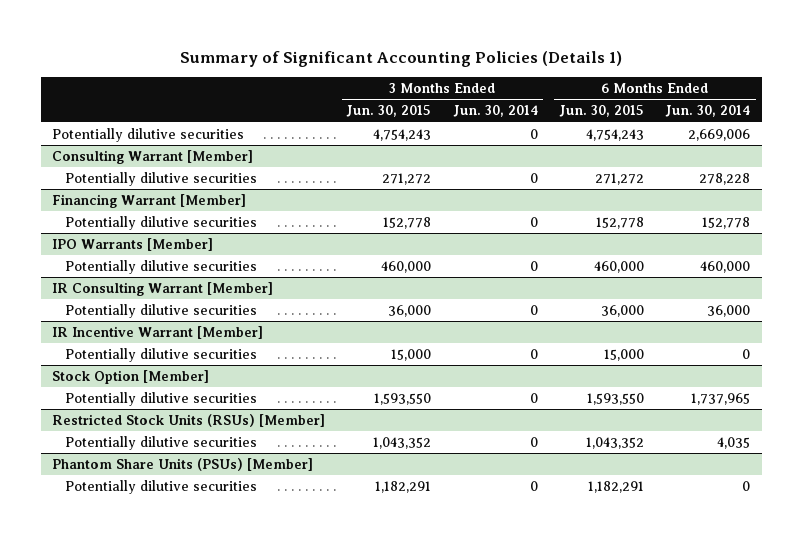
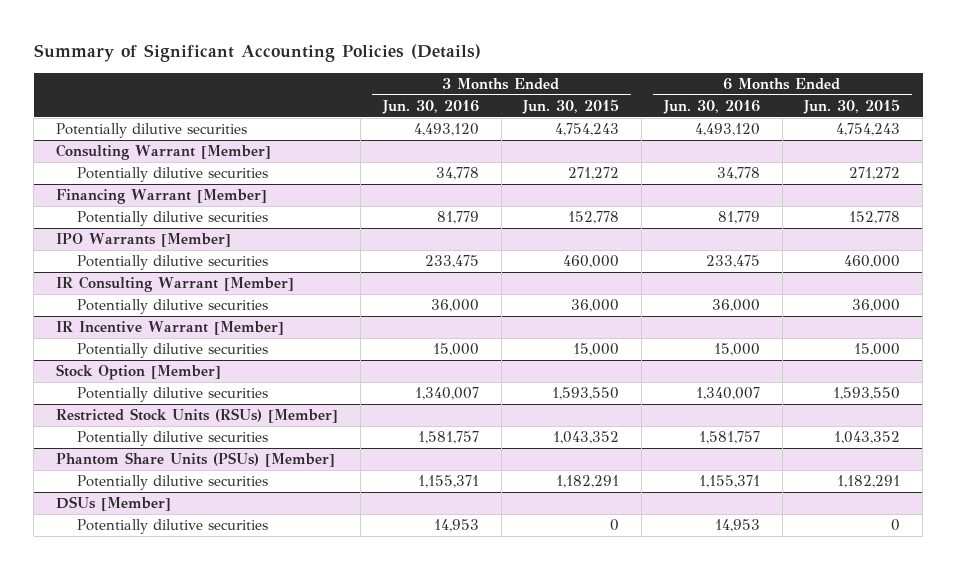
- Summary of Significant Accounting Policies (Details 1)
+ Summary of Significant Accounting Policies (Details)
- | 3 Months Ended Jun. 30, 2015 | 3 Months Ended Jun. 30, 2014 | 6 Months Ended Jun. 30, 2015 | 6 Months Ended Jun. 30, 2014
+ | 3 Months Ended Jun. 30, 2016 | 3 Months Ended Jun. 30, 2015 | 6 Months Ended Jun. 30, 2016 | 6 Months Ended Jun. 30, 2015
+ DSUs [Member]
+ Potentially dilutive securities | 14,953 | 0 | 14,953 | 0

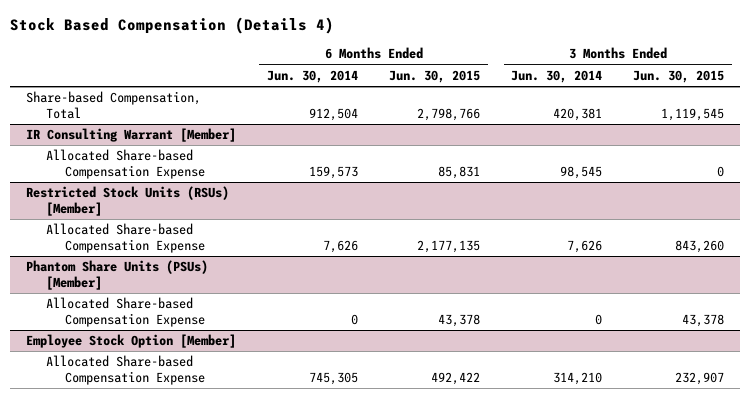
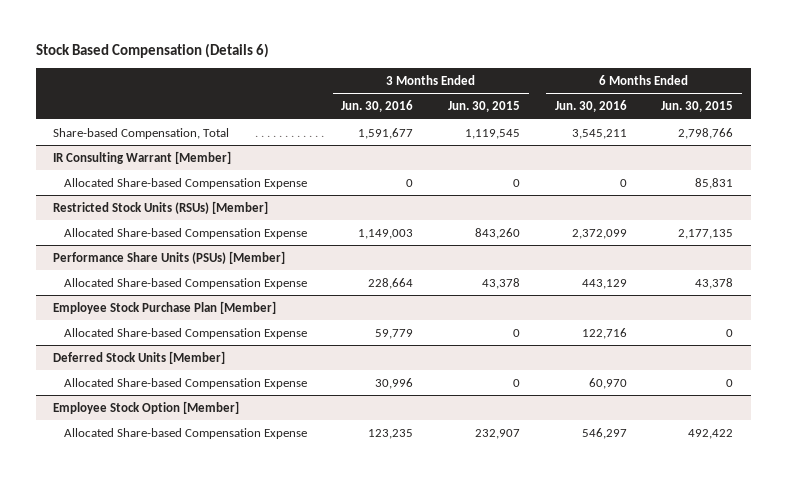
- Stock Based Compensation (Details 4)
+ Stock Based Compensation (Details 6)
- | 6 Months Ended Jun. 30, 2014 | 6 Months Ended Jun. 30, 2015 | 3 Months Ended Jun. 30, 2014 | 3 Months Ended Jun. 30, 2015
+ | 3 Months Ended Jun. 30, 2016 | 3 Months Ended Jun. 30, 2015 | 6 Months Ended Jun. 30, 2016 | 6 Months Ended Jun. 30, 2015
- Phantom Share Units (PSUs) [Member]
+ Performance Share Units (PSUs) [Member]
+ Employee Stock Purchase Plan [Member]
+ Allocated Share-based Compensation Expense | 59,779 | 0 | 122,716 | 0
+ Deferred Stock Units [Member]
+ Allocated Share-based Compensation Expense | 30,996 | 0 | 60,970 | 0

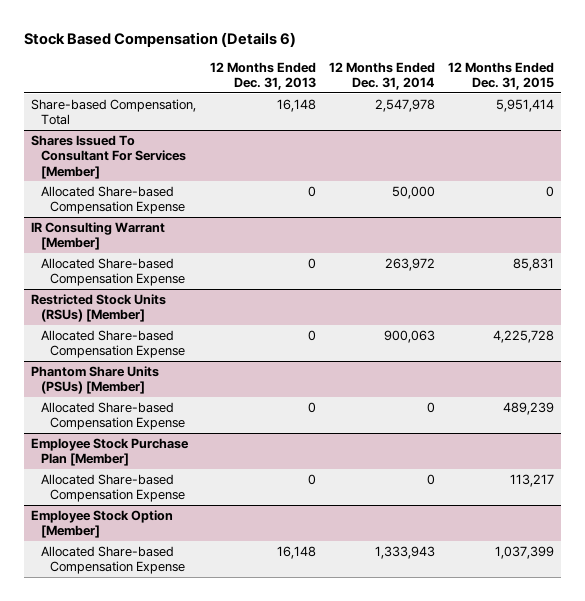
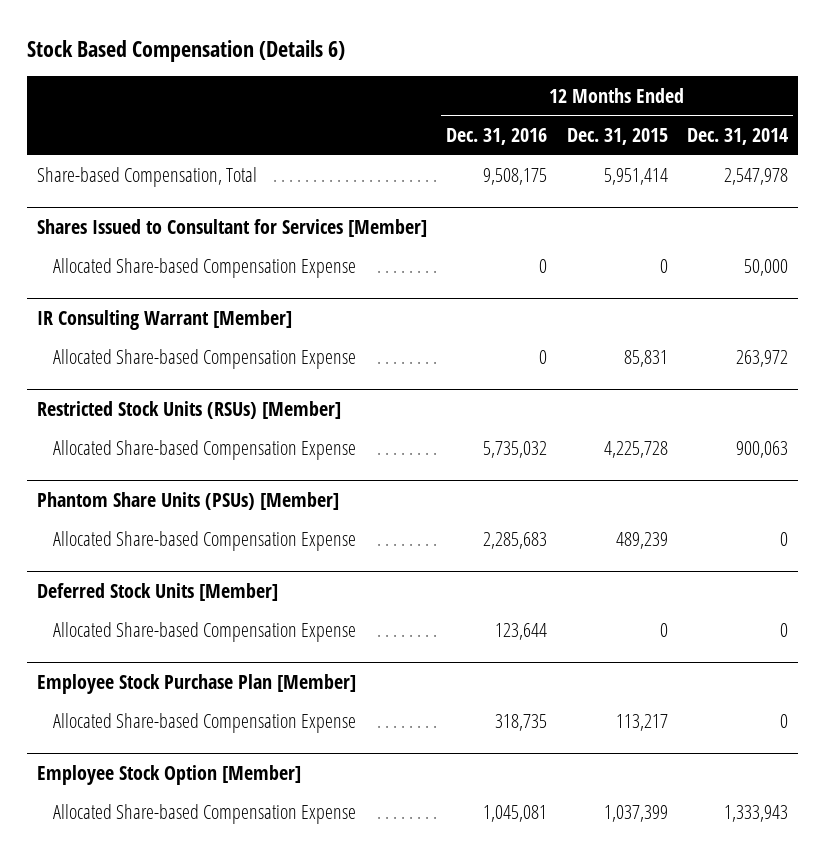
- | 12 Months Ended Dec. 31, 2013 | 12 Months Ended Dec. 31, 2014 | 12 Months Ended Dec. 31, 2015
+ | 12 Months Ended Dec. 31, 2016 | 12 Months Ended Dec. 31, 2015 | 12 Months Ended Dec. 31, 2014
- Shares Issued To Consultant For Services [Member]
+ Shares Issued to Consultant for Services [Member]
+ Deferred Stock Units [Member]
+ Allocated Share-based Compensation Expense | 123,644 | 0 | 0

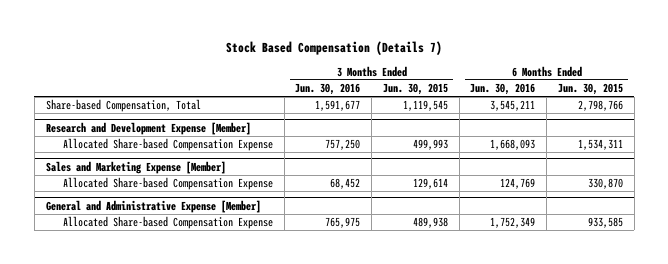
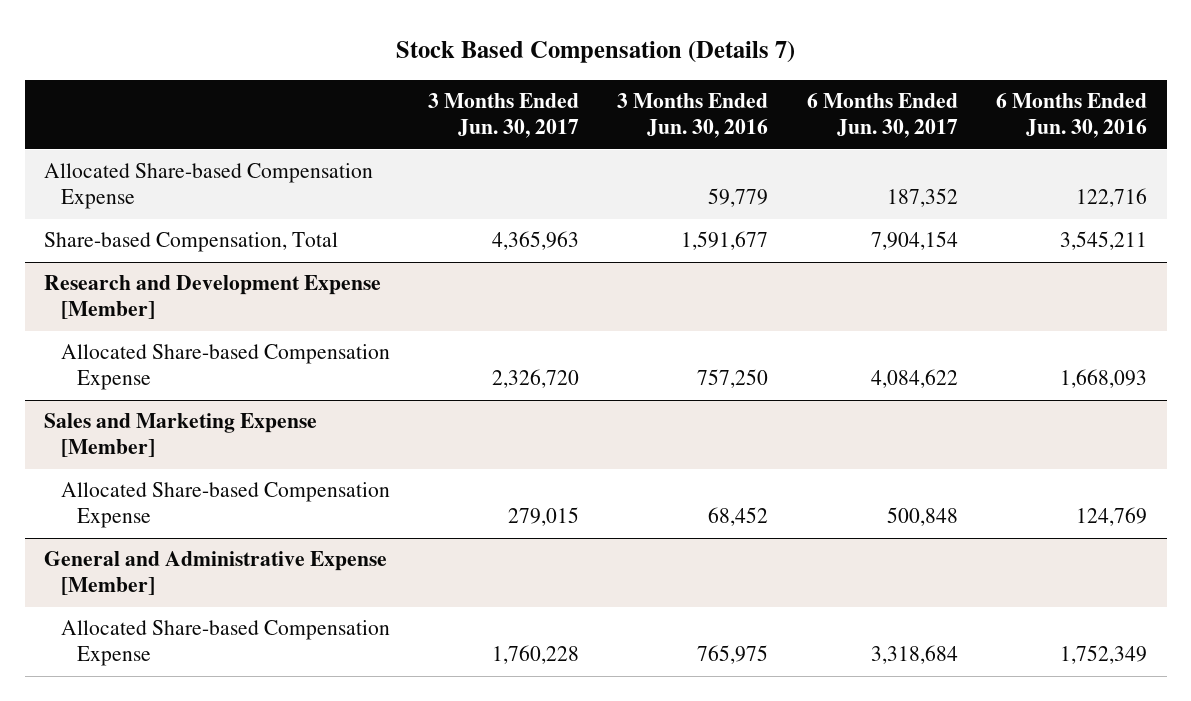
- | 3 Months Ended Jun. 30, 2016 | 3 Months Ended Jun. 30, 2015 | 6 Months Ended Jun. 30, 2016 | 6 Months Ended Jun. 30, 2015
+ | 3 Months Ended Jun. 30, 2017 | 3 Months Ended Jun. 30, 2016 | 6 Months Ended Jun. 30, 2017 | 6 Months Ended Jun. 30, 2016
+ Allocated Share-based Compensation Expense | | 59,779 | 187,352 | 122,716

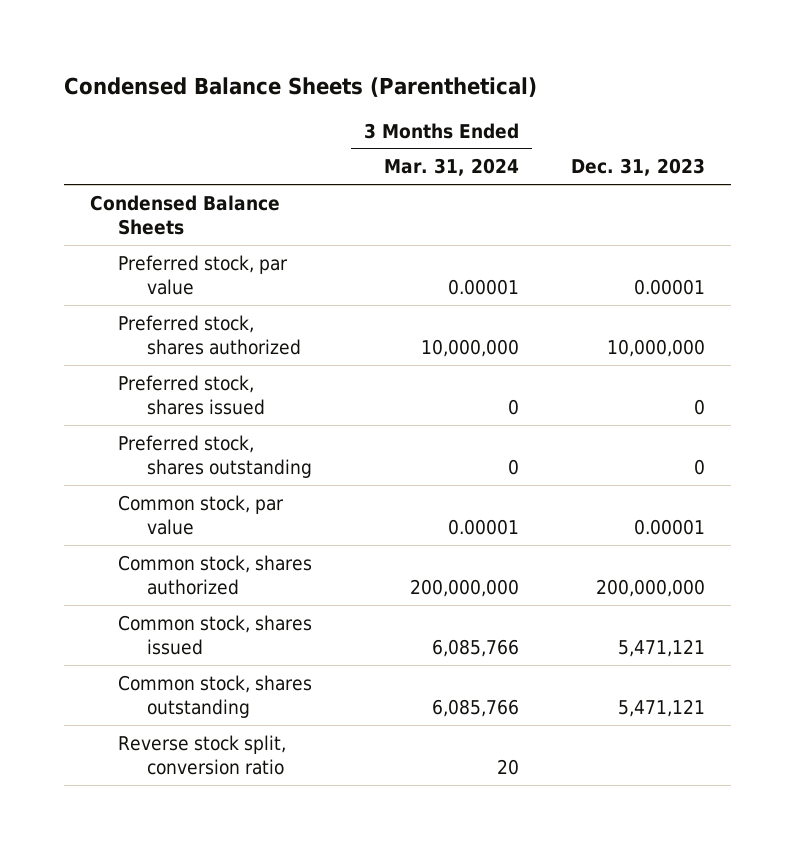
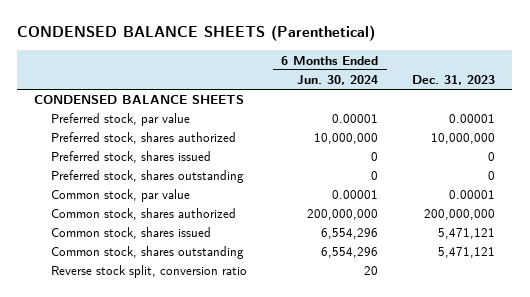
- Condensed Balance Sheets (Parenthetical)
+ CONDENSED BALANCE SHEETS (Parenthetical)
- | 3 Months Ended Mar. 31, 2024 | Dec. 31, 2023
+ | 6 Months Ended Jun. 30, 2024 | Dec. 31, 2023
- Condensed Balance Sheets
+ CONDENSED BALANCE SHEETS

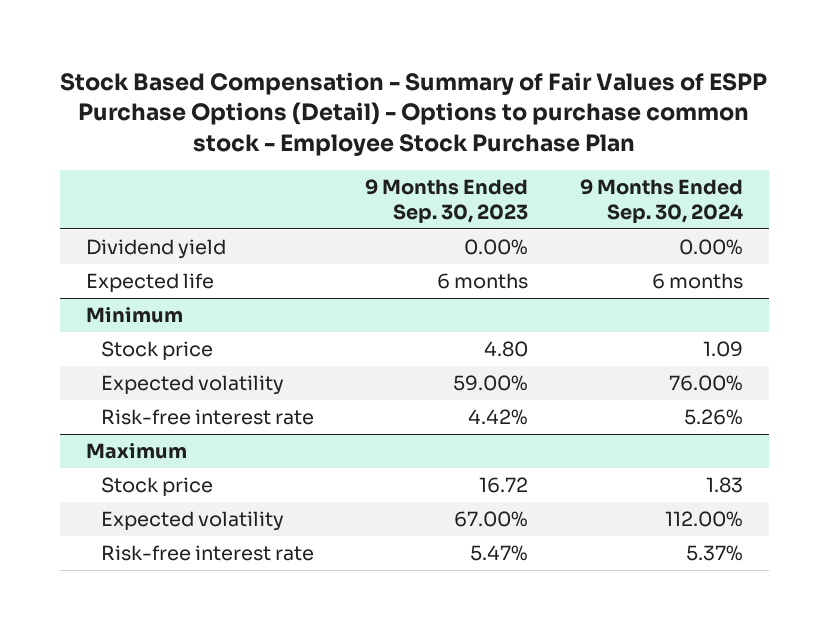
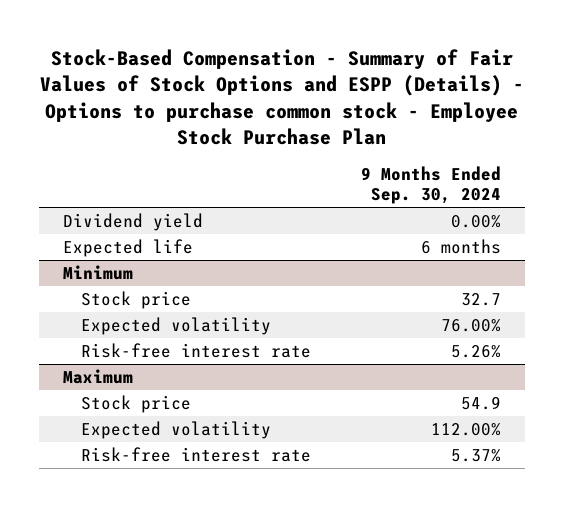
- Stock Based Compensation - Summary of Fair Values of ESPP Purchase Options (Detail) - Options to purchase common stock - Employee Stock Purchase Plan
+ Stock-Based Compensation - Summary of Fair Values of Stock Options and ESPP (Details) - Options to purchase common stock - Employee Stock Purchase Plan
- | 9 Months Ended Sep. 30, 2023 | 9 Months Ended Sep. 30, 2024
+ | 9 Months Ended Sep. 30, 2024
@ Minimum
- Stock price | 4.80 | 1.09
+ Stock price | 32.7
@ Maximum
- Stock price | 16.72 | 1.83
+ Stock price | 54.9

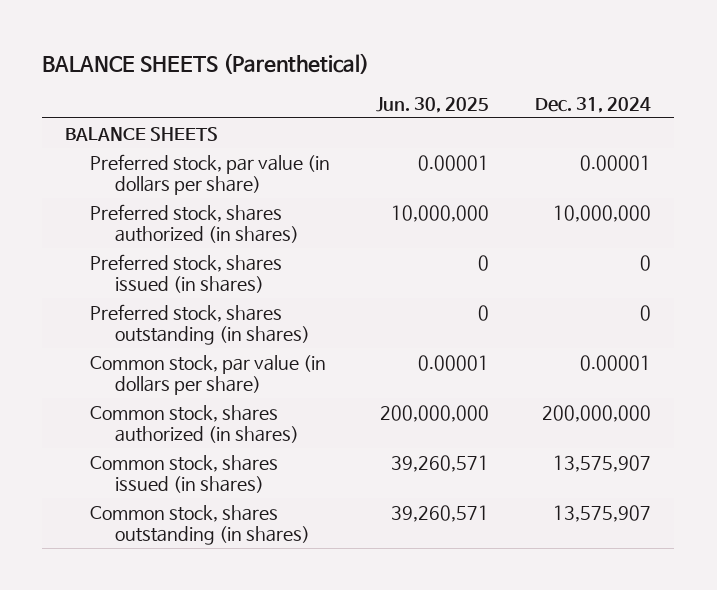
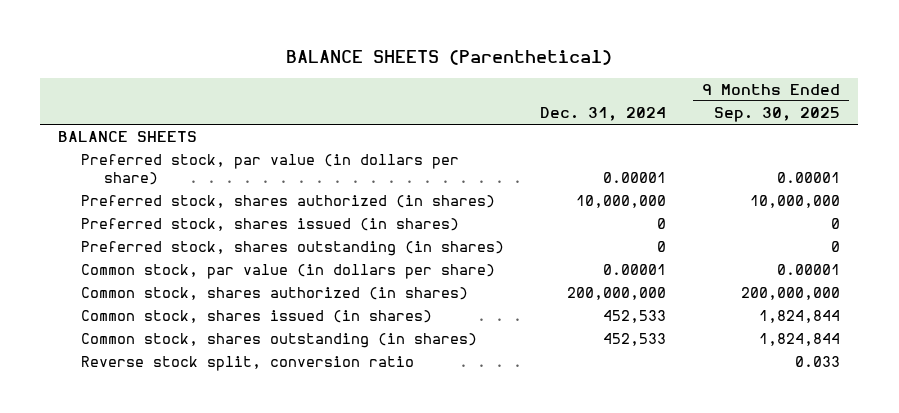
- | Jun. 30, 2025 | Dec. 31, 2024
+ | Dec. 31, 2024 | 9 Months Ended Sep. 30, 2025
- Common stock, shares issued (in shares) | 39,260,571 | 13,575,907
- Common stock, shares outstanding (in shares) | 39,260,571 | 13,575,907
+ Common stock, shares issued (in shares) | 452,533 | 1,824,844
+ Common stock, shares outstanding (in shares) | 452,533 | 1,824,844
+ Reverse stock split, conversion ratio | | 0.033

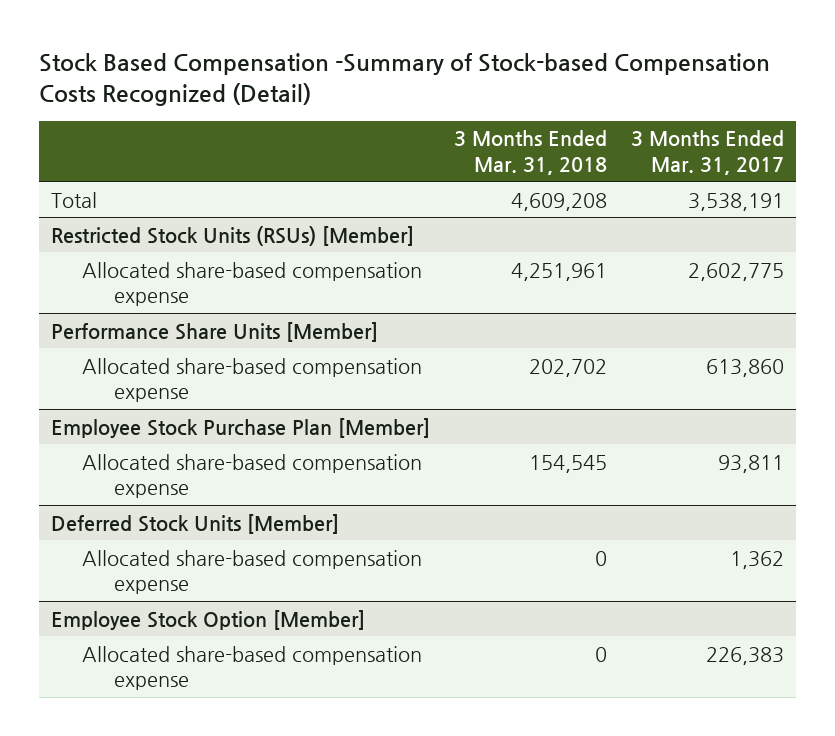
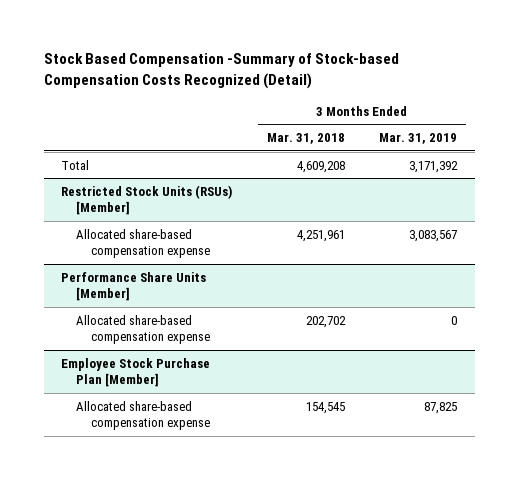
- | 3 Months Ended Mar. 31, 2018 | 3 Months Ended Mar. 31, 2017
+ | 3 Months Ended Mar. 31, 2018 | 3 Months Ended Mar. 31, 2019
- Deferred Stock Units [Member]
- Allocated share-based compensation expense | 0 | 1,362
- Employee Stock Option [Member]
- Allocated share-based compensation expense | 0 | 226,383

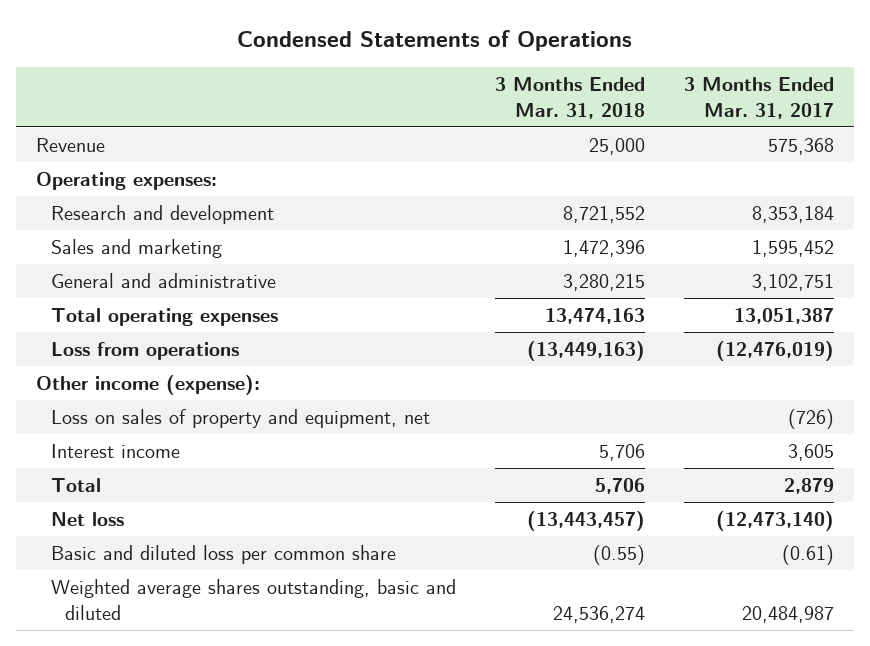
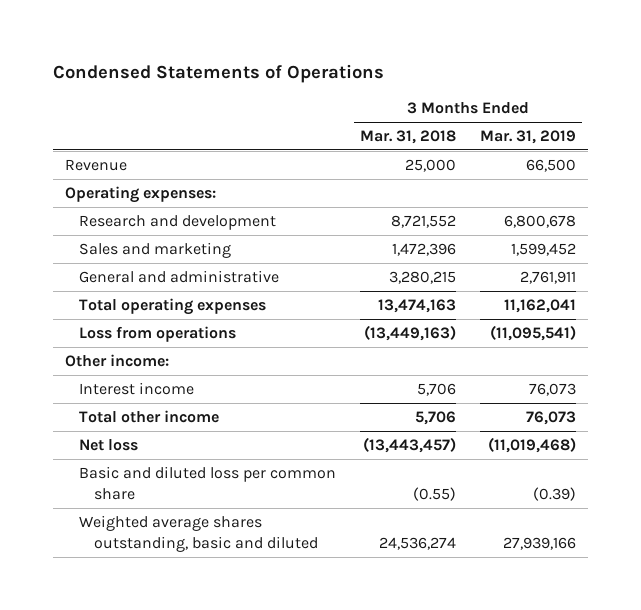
- | 3 Months Ended Mar. 31, 2018 | 3 Months Ended Mar. 31, 2017
+ | 3 Months Ended Mar. 31, 2018 | 3 Months Ended Mar. 31, 2019
- Other income (expense):
- Loss on sales of property and equipment, net | | (726)
+ Other income:
- Total | 5,706 | 2,879
+ Total other income | 5,706 | 76,073

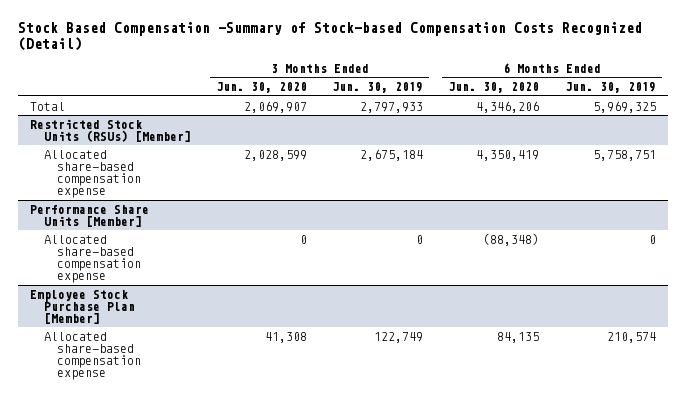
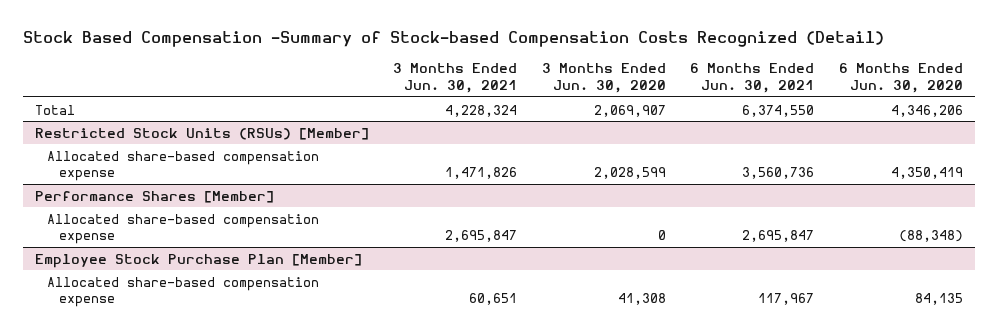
- | 3 Months Ended Jun. 30, 2020 | 3 Months Ended Jun. 30, 2019 | 6 Months Ended Jun. 30, 2020 | 6 Months Ended Jun. 30, 2019
+ | 3 Months Ended Jun. 30, 2021 | 3 Months Ended Jun. 30, 2020 | 6 Months Ended Jun. 30, 2021 | 6 Months Ended Jun. 30, 2020
- Performance Share Units [Member]
+ Performance Shares [Member]

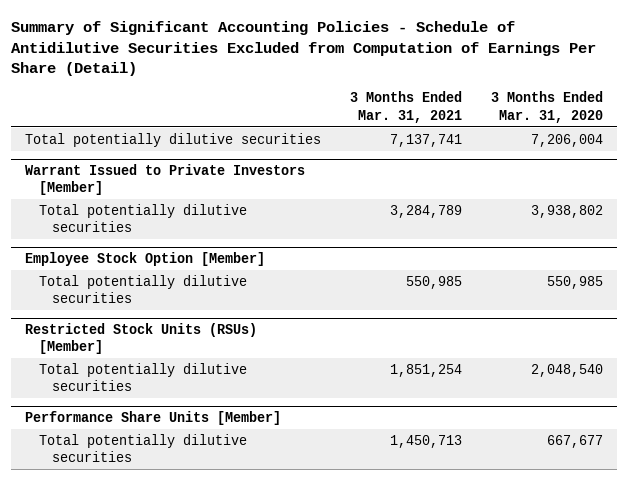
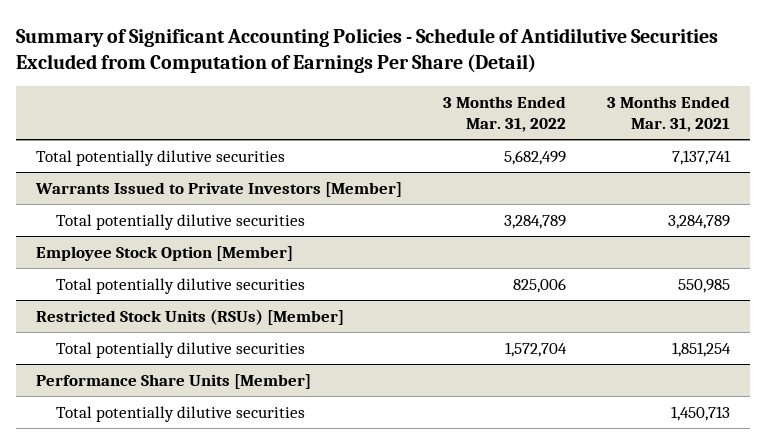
- | 3 Months Ended Mar. 31, 2021 | 3 Months Ended Mar. 31, 2020
+ | 3 Months Ended Mar. 31, 2022 | 3 Months Ended Mar. 31, 2021
- Warrant Issued to Private Investors [Member]
+ Warrants Issued to Private Investors [Member]

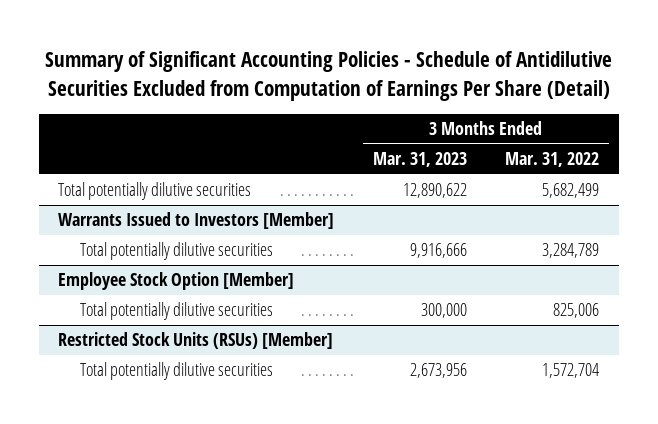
- | 3 Months Ended Mar. 31, 2022 | 3 Months Ended Mar. 31, 2021
+ | 3 Months Ended Mar. 31, 2023 | 3 Months Ended Mar. 31, 2022
- Warrants Issued to Private Investors [Member]
+ Warrants Issued to Investors [Member]
- Performance Share Units [Member]
- Total potentially dilutive securities | | 1,450,713

